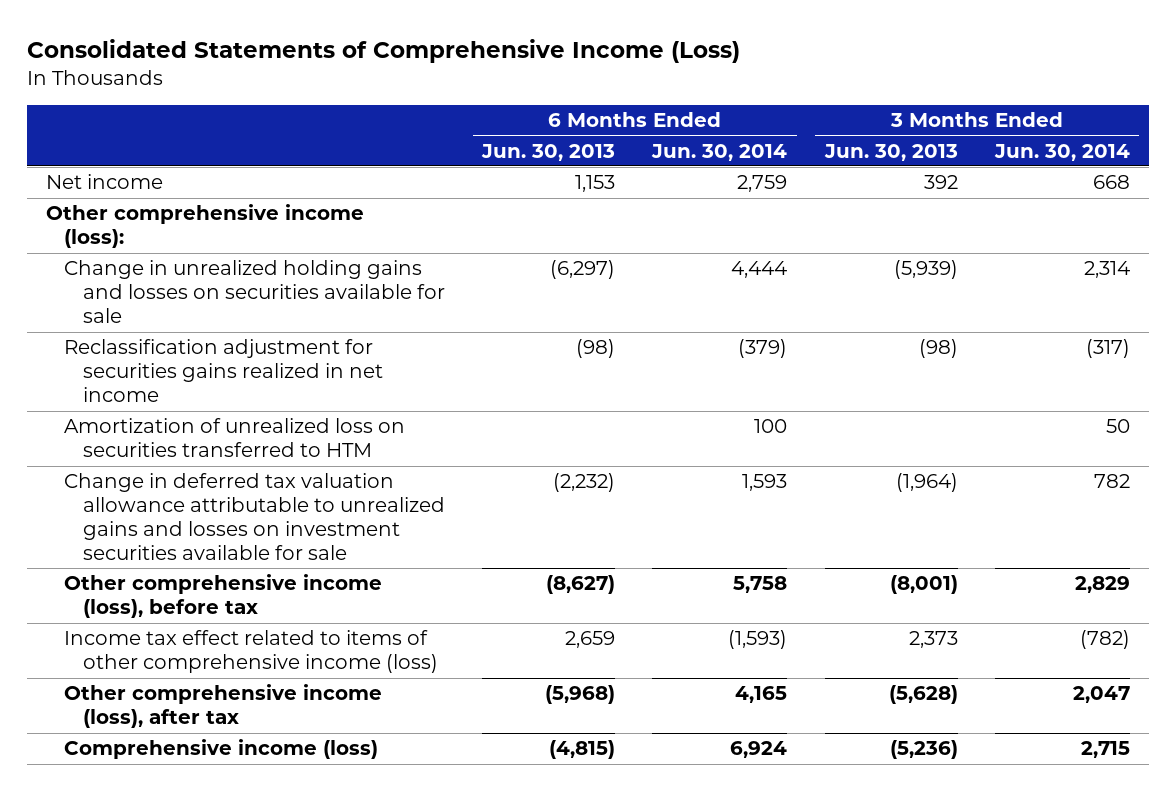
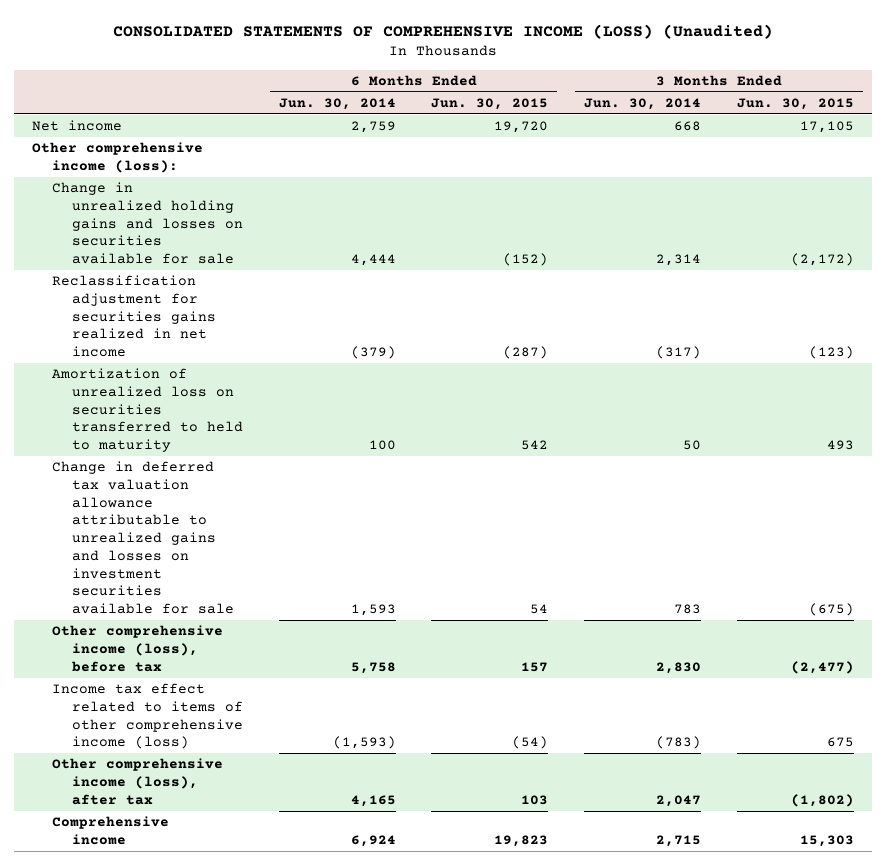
- Consolidated Statements of Comprehensive Income (Loss)
+ CONSOLIDATED STATEMENTS OF COMPREHENSIVE INCOME (LOSS) (Unaudited)
- | 6 Months Ended Jun. 30, 2013 | 6 Months Ended Jun. 30, 2014 | 3 Months Ended Jun. 30, 2013 | 3 Months Ended Jun. 30, 2014
+ | 6 Months Ended Jun. 30, 2014 | 6 Months Ended Jun. 30, 2015 | 3 Months Ended Jun. 30, 2014 | 3 Months Ended Jun. 30, 2015
- Amortization of unrealized loss on securities transferred to HTM | | 100 | | 50
- Change in deferred tax valuation allowance attributable to unrealized gains and losses on investment securities available for sale | (2,232) | 1,593 | (1,964) | 782
- Other comprehensive income (loss), before tax | (8,627) | 5,758 | (8,001) | 2,829
- Income tax effect related to items of other comprehensive income (loss) | 2,659 | (1,593) | 2,373 | (782)
+ Amortization of unrealized loss on securities transferred to held to maturity | 100 | 542 | 50 | 493
+ Change in deferred tax valuation allowance attributable to unrealized gains and losses on investment securities available for sale | 1,593 | 54 | 783 | (675)
+ Other comprehensive income (loss), before tax | 5,758 | 157 | 2,830 | (2,477)
+ Income tax effect related to items of other comprehensive income (loss) | (1,593) | (54) | (783) | 675
- Comprehensive income (loss) | (4,815) | 6,924 | (5,236) | 2,715
+ Comprehensive income | 6,924 | 19,823 | 2,715 | 15,303

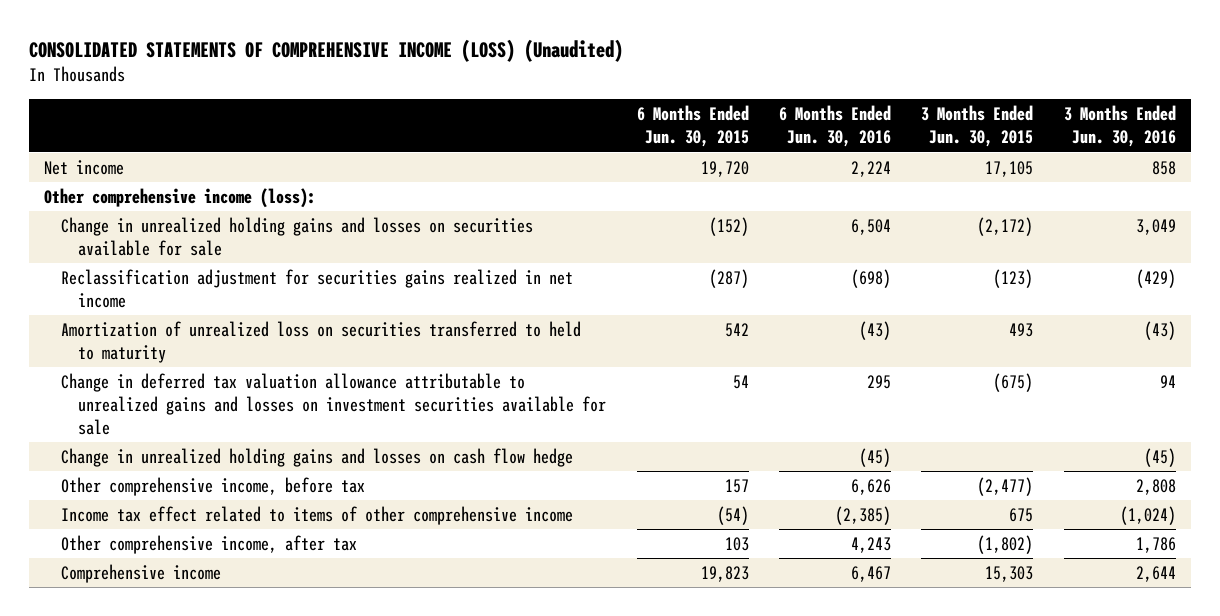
- | 6 Months Ended Jun. 30, 2014 | 6 Months Ended Jun. 30, 2015 | 3 Months Ended Jun. 30, 2014 | 3 Months Ended Jun. 30, 2015
+ | 6 Months Ended Jun. 30, 2015 | 6 Months Ended Jun. 30, 2016 | 3 Months Ended Jun. 30, 2015 | 3 Months Ended Jun. 30, 2016
- Other comprehensive income (loss), before tax | 5,758 | 157 | 2,830 | (2,477)
- Income tax effect related to items of other comprehensive income (loss) | (1,593) | (54) | (783) | 675
- Other comprehensive income (loss), after tax | 4,165 | 103 | 2,047 | (1,802)
+ Change in unrealized holding gains and losses on cash flow hedge | | (45) | | (45)
+ Other comprehensive income, before tax | 157 | 6,626 | (2,477) | 2,808
+ Income tax effect related to items of other comprehensive income | (54) | (2,385) | 675 | (1,024)
+ Other comprehensive income, after tax | 103 | 4,243 | (1,802) | 1,786

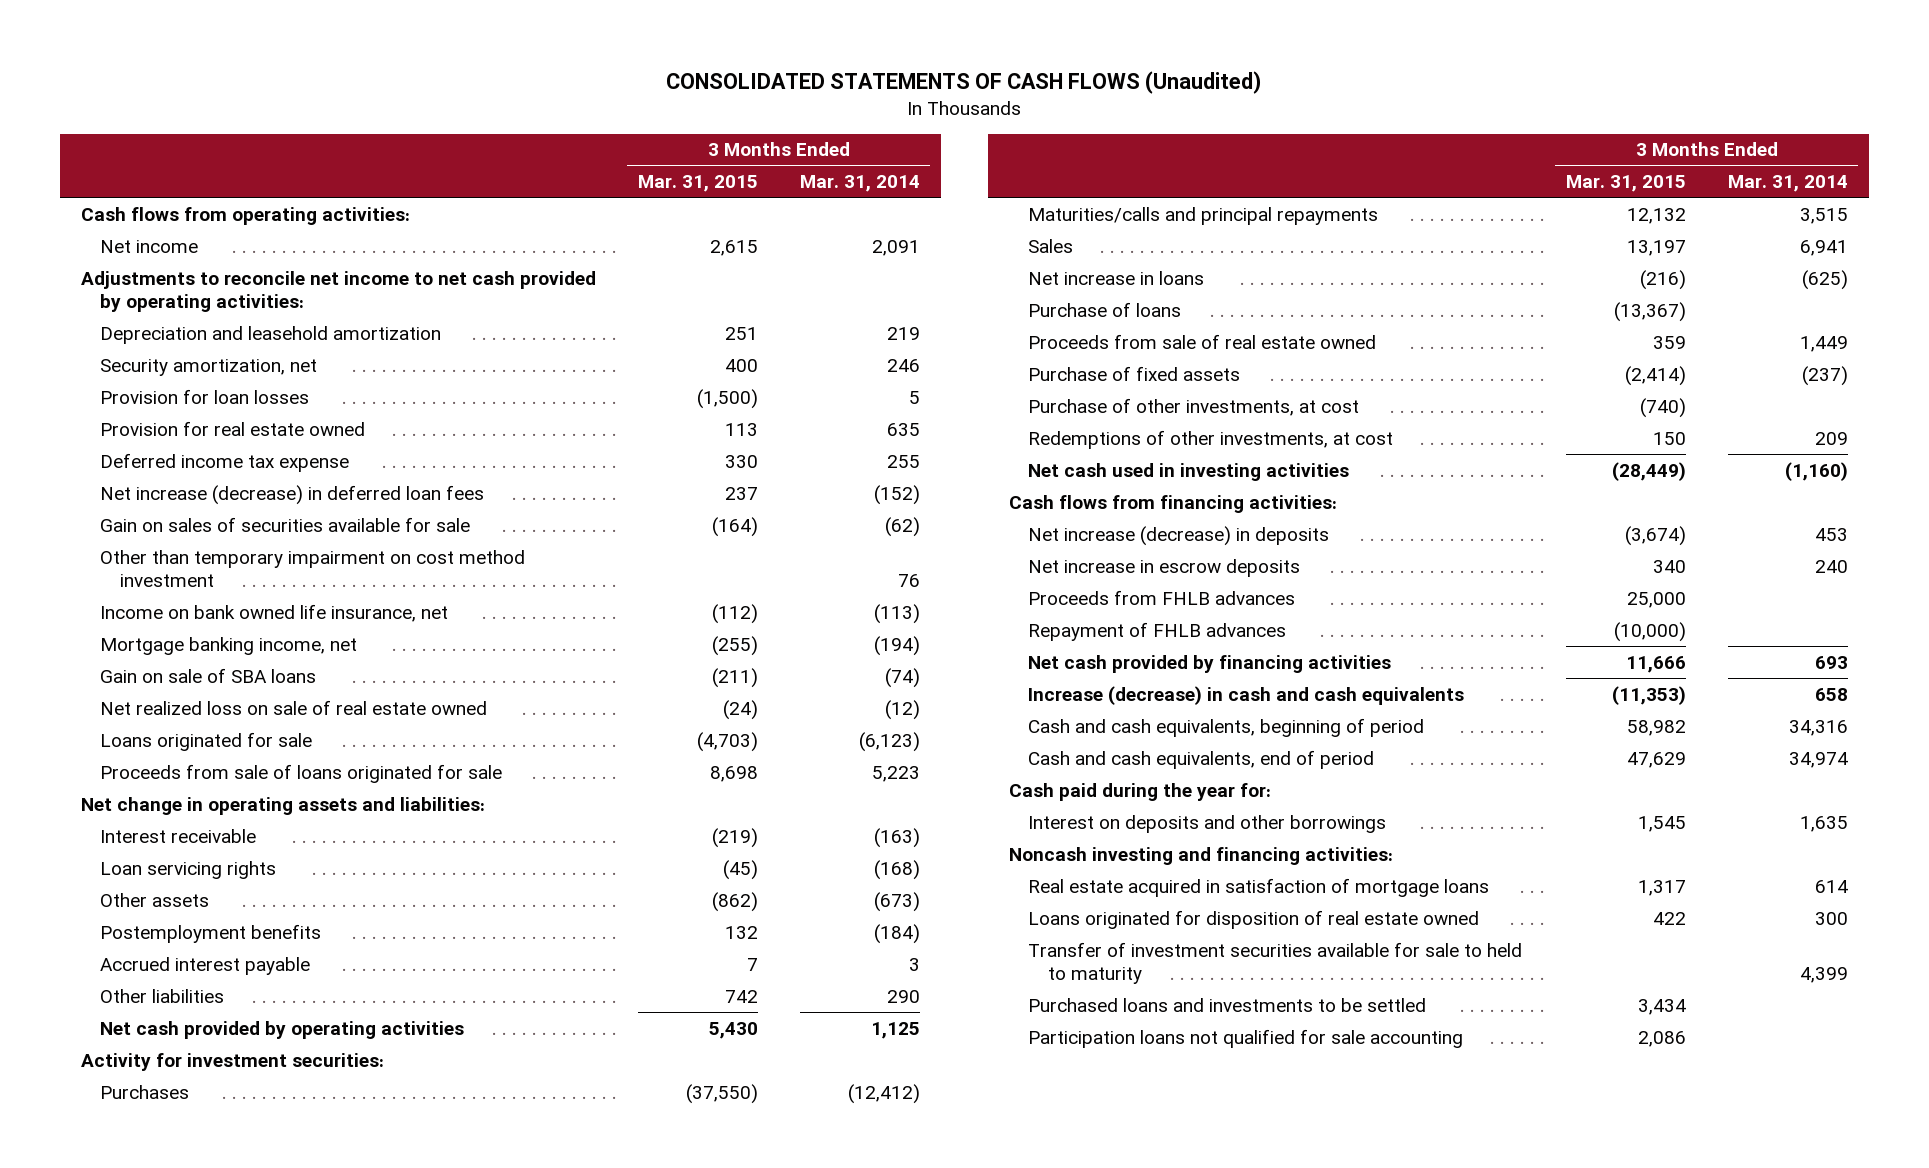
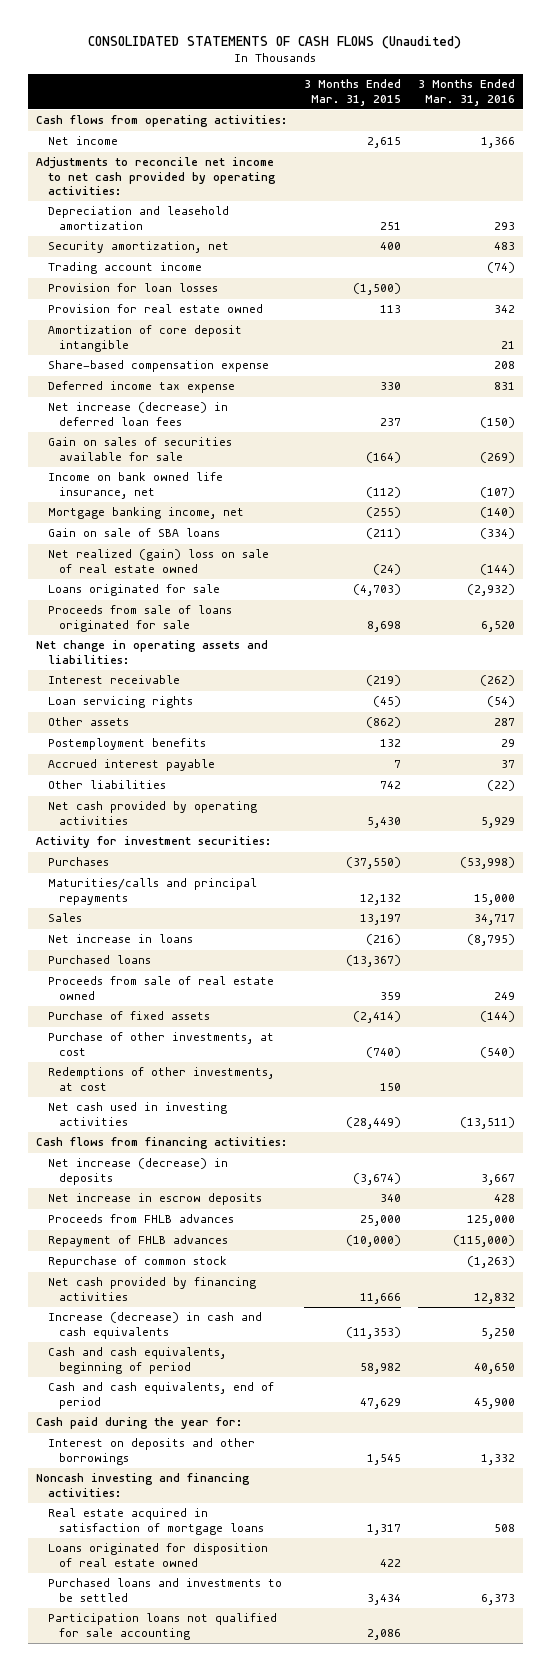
- | 3 Months Ended Mar. 31, 2015 | 3 Months Ended Mar. 31, 2014
+ | 3 Months Ended Mar. 31, 2015 | 3 Months Ended Mar. 31, 2016
+ Trading account income | | (74)
+ Amortization of core deposit intangible | | 21
+ Share-based compensation expense | | 208
- Other than temporary impairment on cost method investment | | 76
- Net realized loss on sale of real estate owned | (24) | (12)
+ Net realized (gain) loss on sale of real estate owned | (24) | (144)
- Purchase of loans | (13,367) |
+ Purchased loans | (13,367) |
+ Repurchase of common stock | | (1,263)
- Transfer of investment securities available for sale to held to maturity | | 4,399

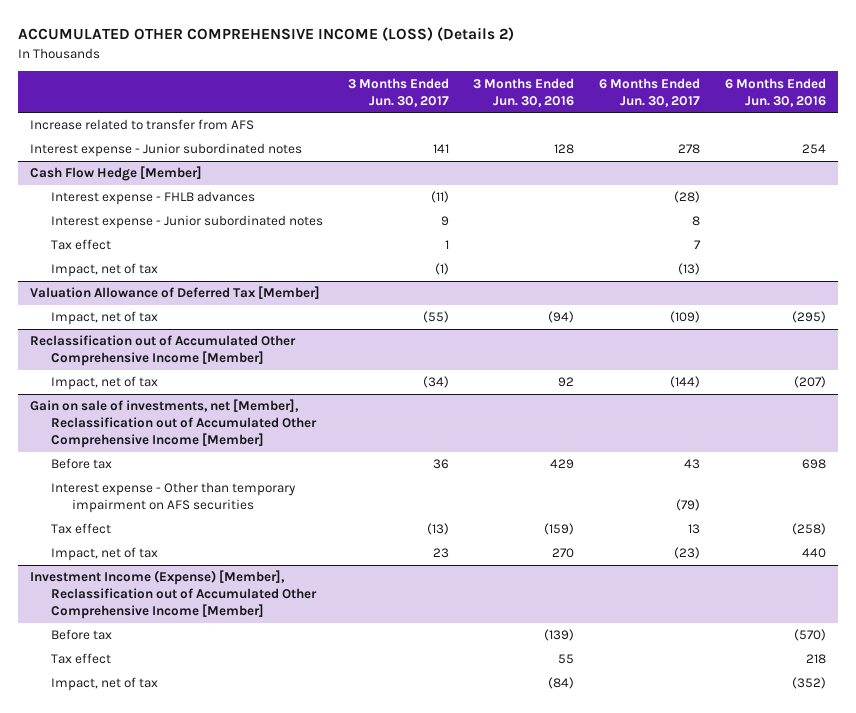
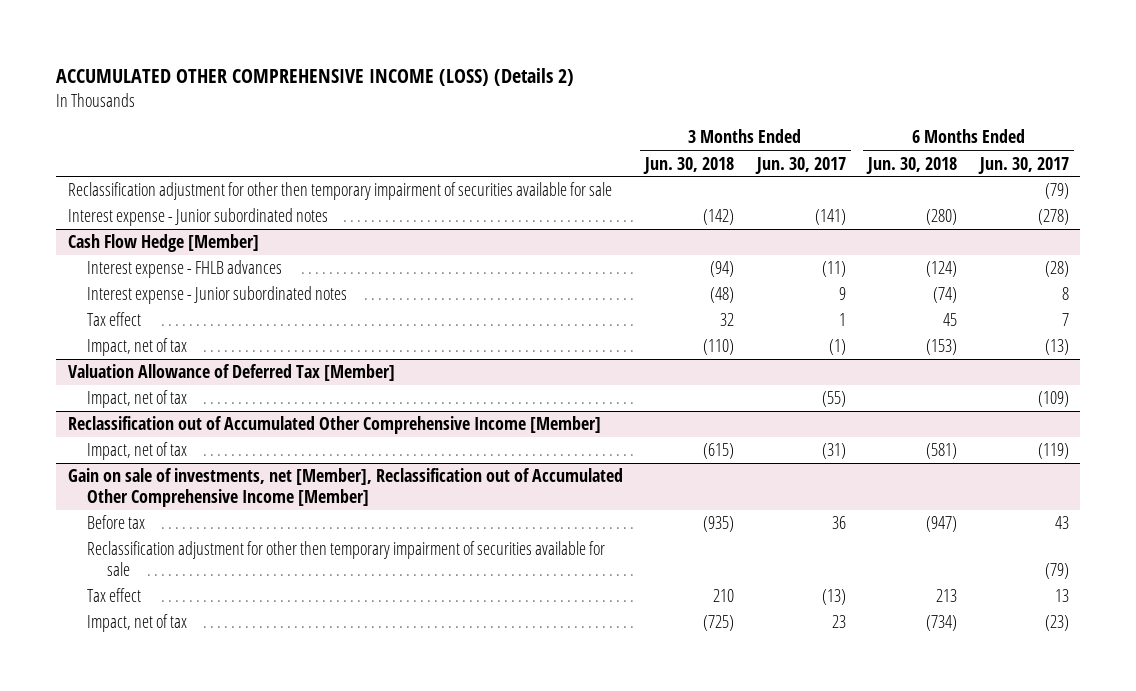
- | 3 Months Ended Jun. 30, 2017 | 3 Months Ended Jun. 30, 2016 | 6 Months Ended Jun. 30, 2017 | 6 Months Ended Jun. 30, 2016
+ | 3 Months Ended Jun. 30, 2018 | 3 Months Ended Jun. 30, 2017 | 6 Months Ended Jun. 30, 2018 | 6 Months Ended Jun. 30, 2017
- Increase related to transfer from AFS
- Interest expense - Junior subordinated notes | 141 | 128 | 278 | 254
+ Reclassification adjustment for other then temporary impairment of securities available for sale | | | | (79)
+ Interest expense - Junior subordinated notes | (142) | (141) | (280) | (278)
@ Reclassification out of Accumulated Other Comprehensive Income [Member]
- Impact, net of tax | (34) | 92 | (144) | (207)
+ Impact, net of tax | (615) | (31) | (581) | (119)
@ Gain on sale of investments, net [Member], Reclassification out of Accumulated Other Comprehensive Income [Member]
- Interest expense - Other than temporary impairment on AFS securities | | | (79) |
+ Reclassification adjustment for other then temporary impairment of securities available for sale | | | | (79)
- Investment Income (Expense) [Member], Reclassification out of Accumulated Other Comprehensive Income [Member]
- Before tax | | (139) | | (570)
- Tax effect | | 55 | | 218
- Impact, net of tax | | (84) | | (352)

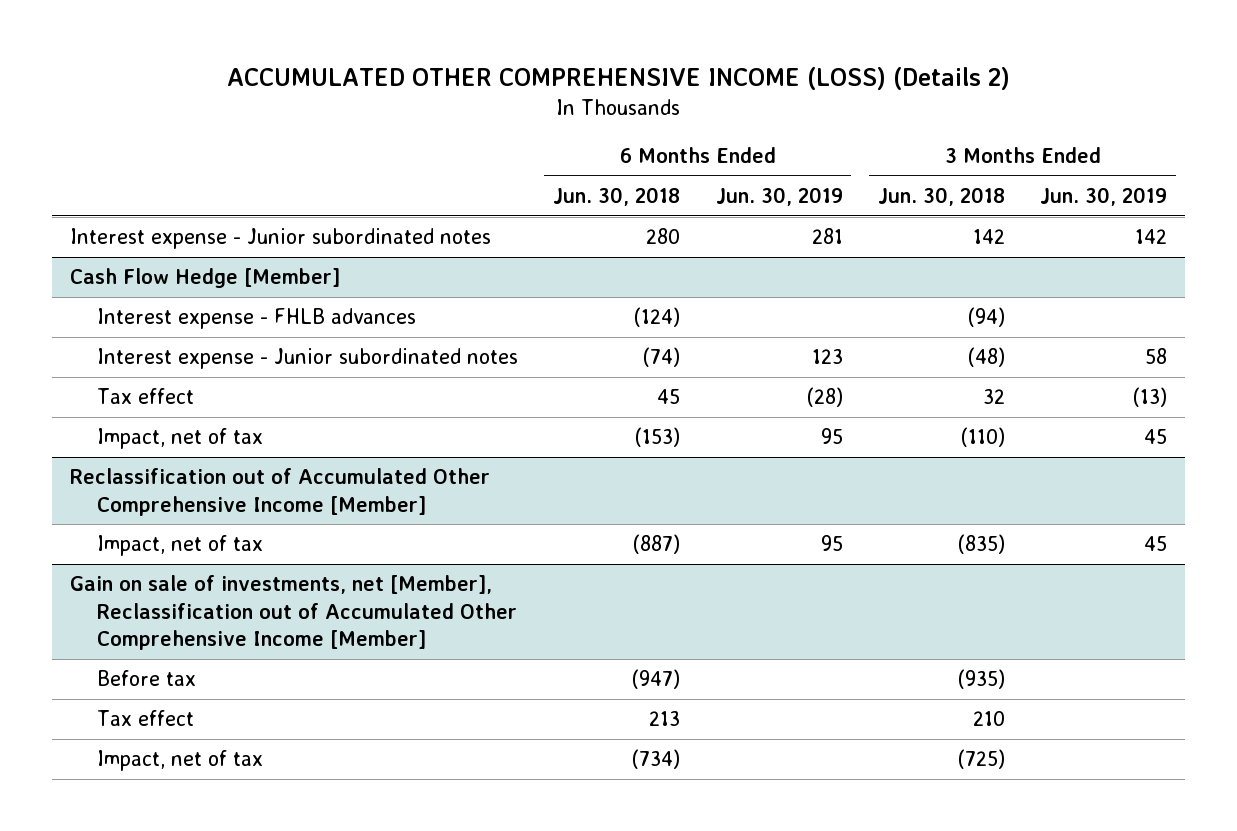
- | 3 Months Ended Jun. 30, 2018 | 3 Months Ended Jun. 30, 2017 | 6 Months Ended Jun. 30, 2018 | 6 Months Ended Jun. 30, 2017
+ | 6 Months Ended Jun. 30, 2018 | 6 Months Ended Jun. 30, 2019 | 3 Months Ended Jun. 30, 2018 | 3 Months Ended Jun. 30, 2019
- Reclassification adjustment for other then temporary impairment of securities available for sale | | | | (79)
- Interest expense - Junior subordinated notes | (142) | (141) | (280) | (278)
+ Interest expense - Junior subordinated notes | 280 | 281 | 142 | 142
- Valuation Allowance of Deferred Tax [Member]
- Impact, net of tax | | (55) | | (109)
@ Reclassification out of Accumulated Other Comprehensive Income [Member]
- Impact, net of tax | (615) | (31) | (581) | (119)
+ Impact, net of tax | (887) | 95 | (835) | 45
@ Gain on sale of investments, net [Member], Reclassification out of Accumulated Other Comprehensive Income [Member]
- Reclassification adjustment for other then temporary impairment of securities available for sale | | | | (79)

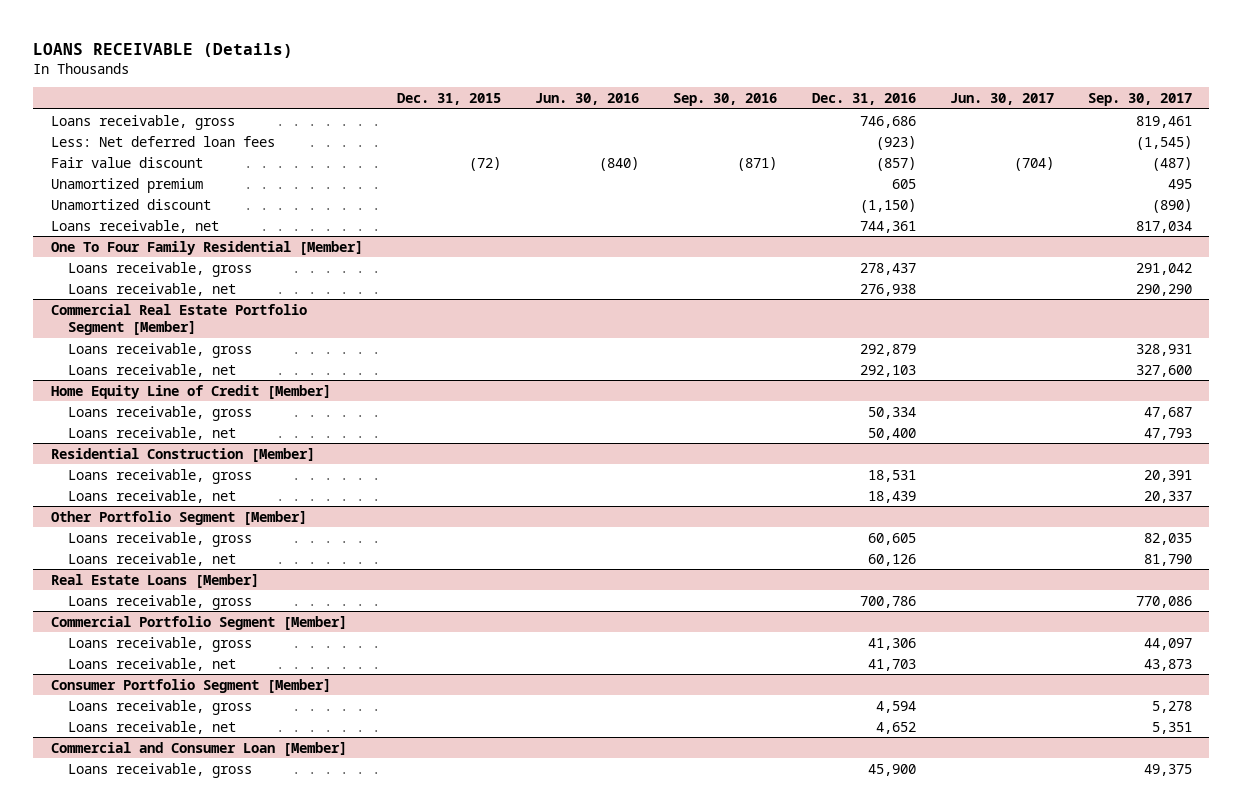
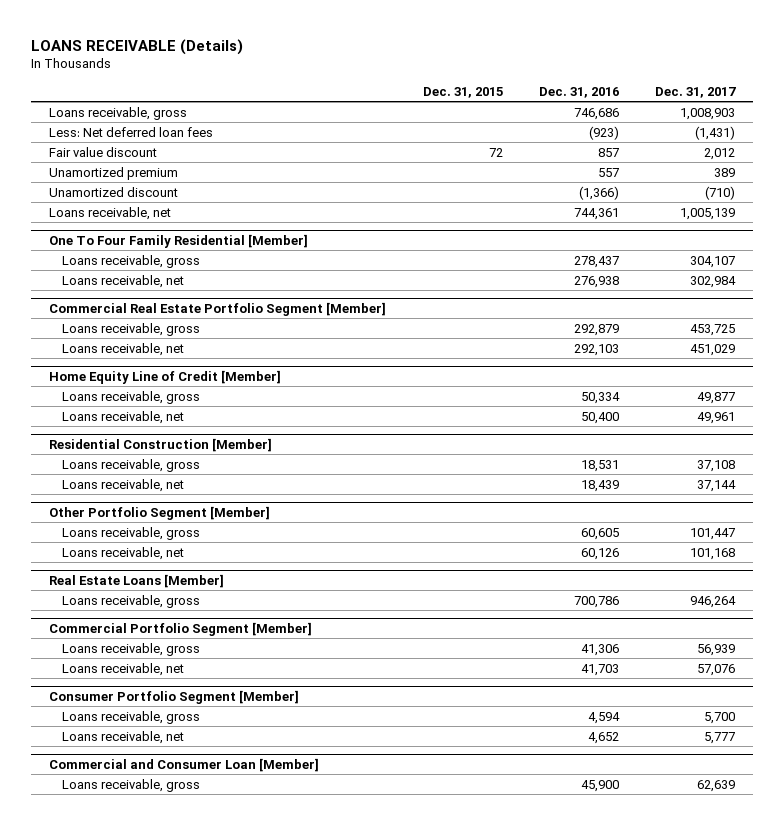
- | Dec. 31, 2015 | Jun. 30, 2016 | Sep. 30, 2016 | Dec. 31, 2016 | Jun. 30, 2017 | Sep. 30, 2017
+ | Dec. 31, 2015 | Dec. 31, 2016 | Dec. 31, 2017
- Fair value discount | (72) | (840) | (871) | (857) | (704) | (487)
- Unamortized premium | | | | 605 | | 495
- Unamortized discount | | | | (1,150) | | (890)
+ Fair value discount | 72 | 857 | 2,012
+ Unamortized premium | | 557 | 389
+ Unamortized discount | | (1,366) | (710)

